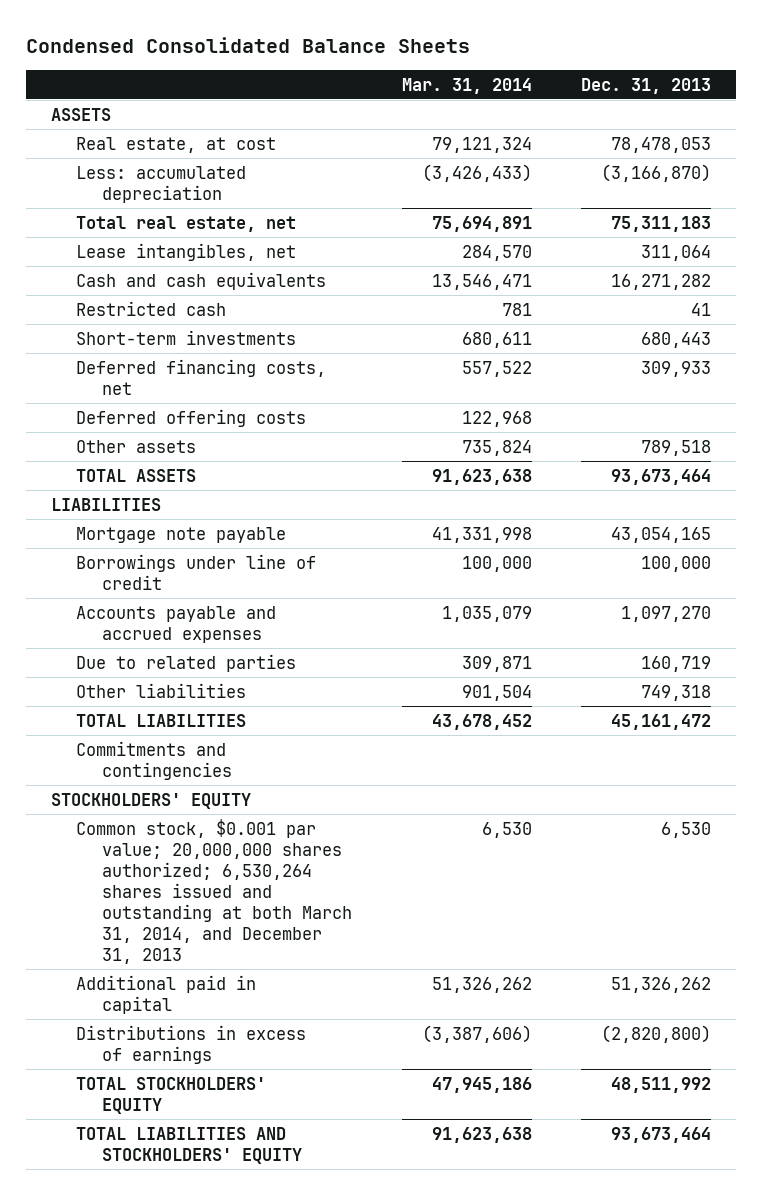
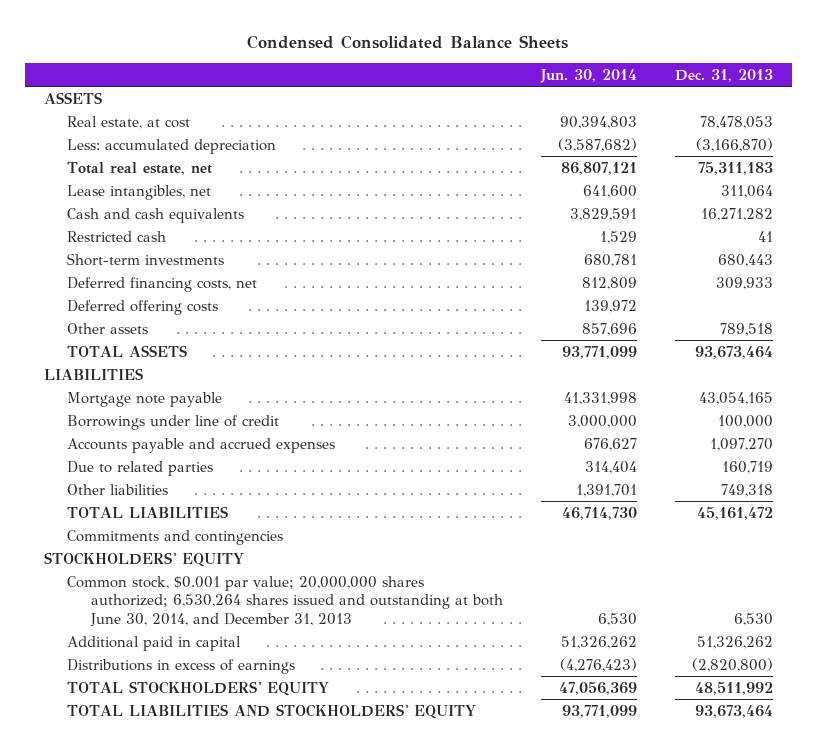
- | Mar. 31, 2014 | Dec. 31, 2013
+ | Jun. 30, 2014 | Dec. 31, 2013
- Common stock, $0.001 par value; 20,000,000 shares authorized; 6,530,264 shares issued and outstanding at both March 31, 2014, and December 31, 2013 | 6,530 | 6,530
+ Common stock, $0.001 par value; 20,000,000 shares authorized; 6,530,264 shares issued and outstanding at both June 30, 2014, and December 31, 2013 | 6,530 | 6,530

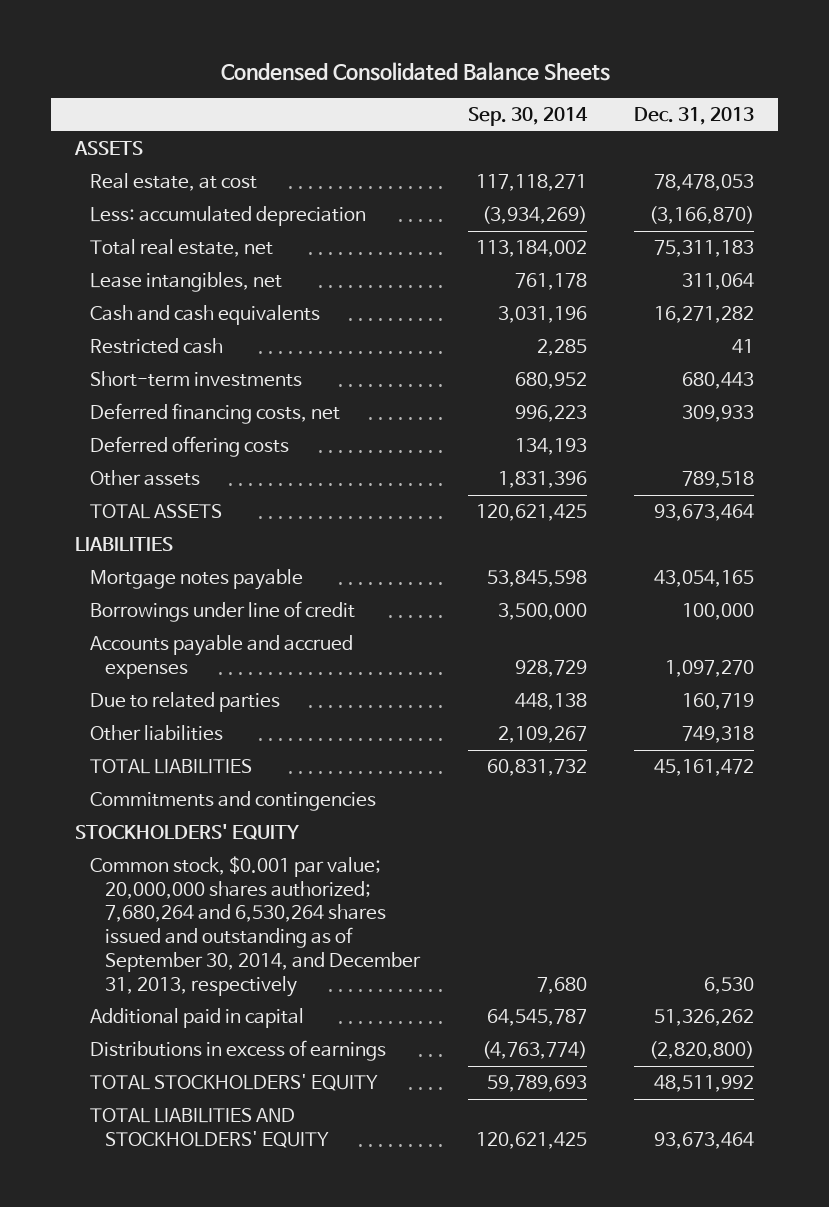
- | Jun. 30, 2014 | Dec. 31, 2013
+ | Sep. 30, 2014 | Dec. 31, 2013
- Mortgage note payable | 41,331,998 | 43,054,165
+ Mortgage notes payable | 53,845,598 | 43,054,165
- Common stock, $0.001 par value; 20,000,000 shares authorized; 6,530,264 shares issued and outstanding at both June 30, 2014, and December 31, 2013 | 6,530 | 6,530
+ Common stock, $0.001 par value; 20,000,000 shares authorized; 7,680,264 and 6,530,264 shares issued and outstanding as of September 30, 2014, and December 31, 2013, respectively | 7,680 | 6,530

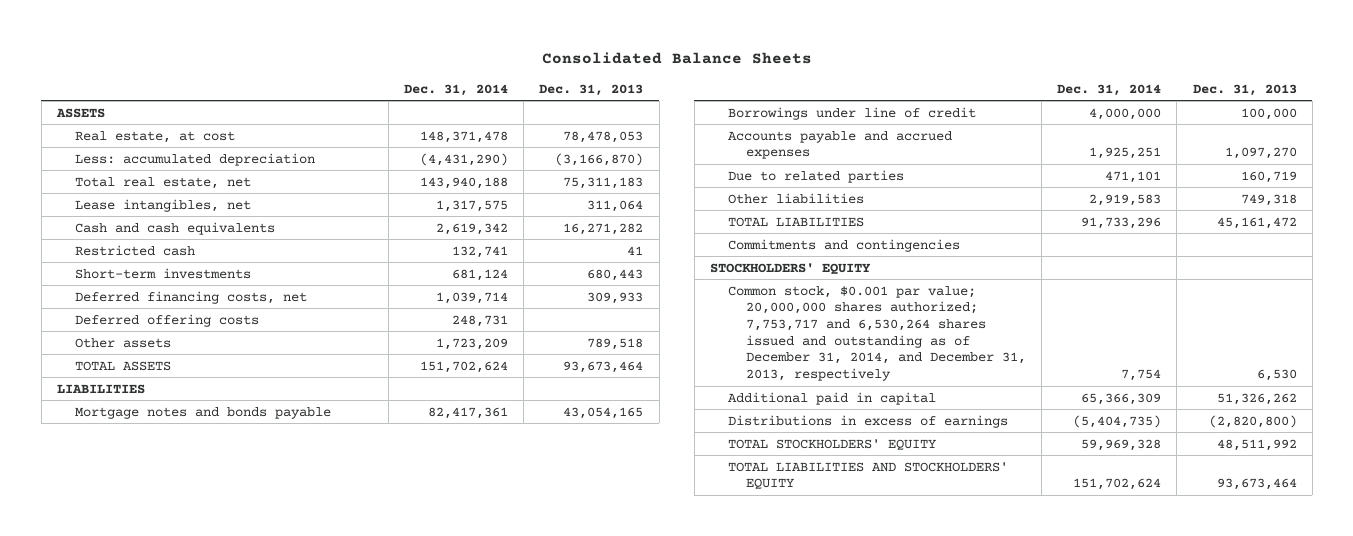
- Condensed Consolidated Balance Sheets
+ Consolidated Balance Sheets
- | Sep. 30, 2014 | Dec. 31, 2013
+ | Dec. 31, 2014 | Dec. 31, 2013
- Mortgage notes payable | 53,845,598 | 43,054,165
+ Mortgage notes and bonds payable | 82,417,361 | 43,054,165
- Common stock, $0.001 par value; 20,000,000 shares authorized; 7,680,264 and 6,530,264 shares issued and outstanding as of September 30, 2014, and December 31, 2013, respectively | 7,680 | 6,530
+ Common stock, $0.001 par value; 20,000,000 shares authorized; 7,753,717 and 6,530,264 shares issued and outstanding as of December 31, 2014, and December 31, 2013, respectively | 7,754 | 6,530

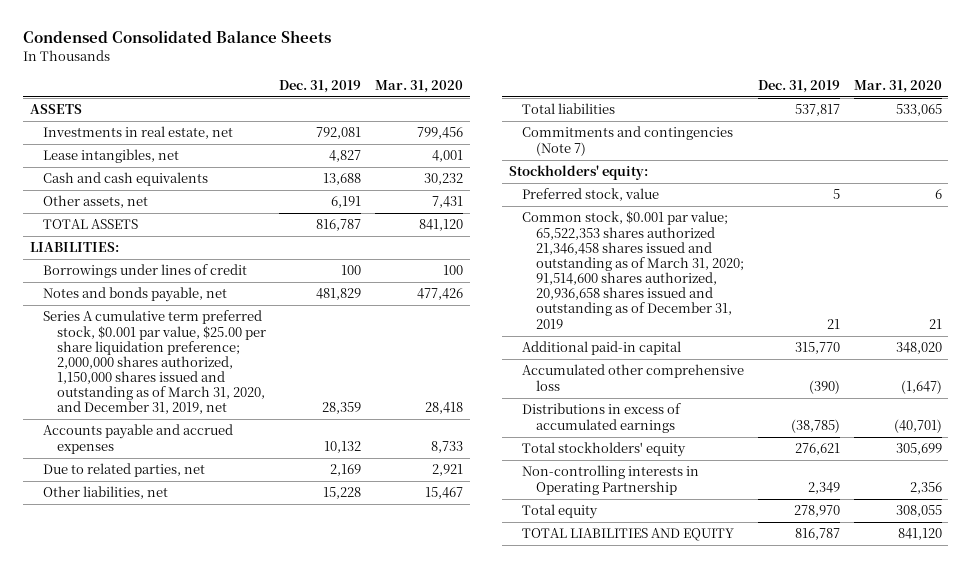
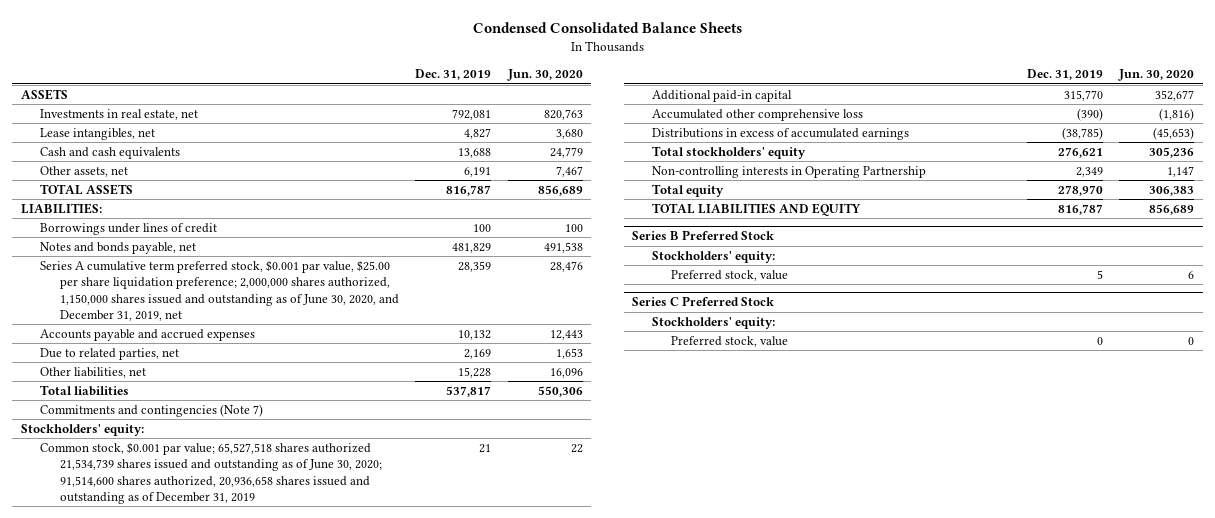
- | Dec. 31, 2019 | Mar. 31, 2020
+ | Dec. 31, 2019 | Jun. 30, 2020
- Series A cumulative term preferred stock, $0.001 par value, $25.00 per share liquidation preference; 2,000,000 shares authorized, 1,150,000 shares issued and outstanding as of March 31, 2020, and December 31, 2019, net | 28,359 | 28,418
+ Series A cumulative term preferred stock, $0.001 par value, $25.00 per share liquidation preference; 2,000,000 shares authorized, 1,150,000 shares issued and outstanding as of June 30, 2020, and December 31, 2019, net | 28,359 | 28,476
- Preferred stock, value | 5 | 6
- Common stock, $0.001 par value; 65,522,353 shares authorized 21,346,458 shares issued and outstanding as of March 31, 2020; 91,514,600 shares authorized, 20,936,658 shares issued and outstanding as of December 31, 2019 | 21 | 21
+ Common stock, $0.001 par value; 65,527,518 shares authorized 21,534,739 shares issued and outstanding as of June 30, 2020; 91,514,600 shares authorized, 20,936,658 shares issued and outstanding as of December 31, 2019 | 21 | 22
+ Series B Preferred Stock
+ Stockholders' equity:
+ Preferred stock, value | 5 | 6
+ Series C Preferred Stock
+ Stockholders' equity:
+ Preferred stock, value | 0 | 0

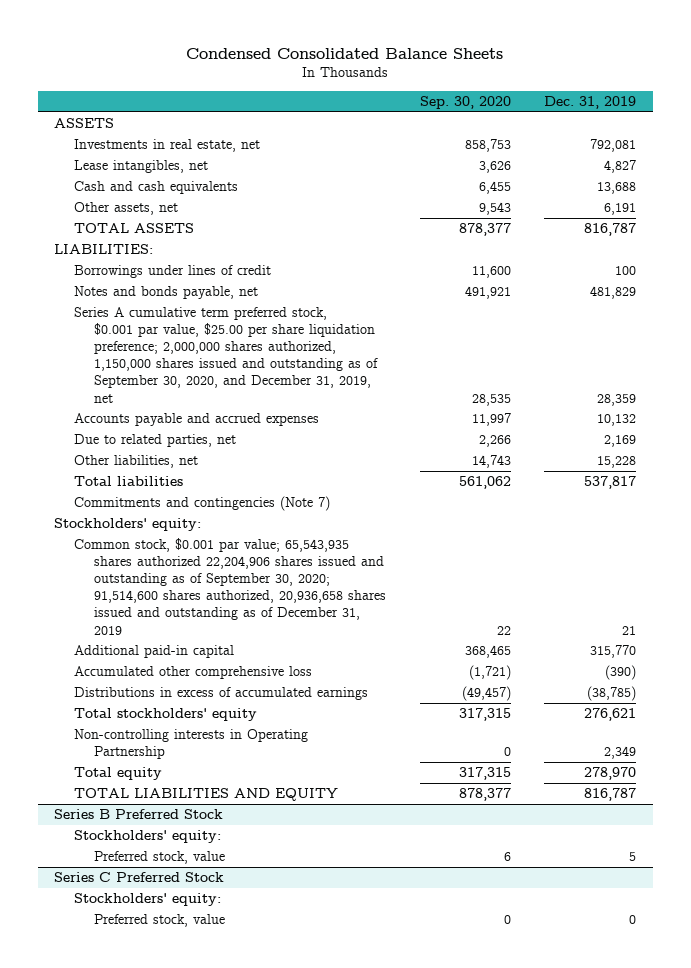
- | Dec. 31, 2019 | Jun. 30, 2020
+ | Sep. 30, 2020 | Dec. 31, 2019
- Series A cumulative term preferred stock, $0.001 par value, $25.00 per share liquidation preference; 2,000,000 shares authorized, 1,150,000 shares issued and outstanding as of June 30, 2020, and December 31, 2019, net | 28,359 | 28,476
+ Series A cumulative term preferred stock, $0.001 par value, $25.00 per share liquidation preference; 2,000,000 shares authorized, 1,150,000 shares issued and outstanding as of September 30, 2020, and December 31, 2019, net | 28,535 | 28,359
- Common stock, $0.001 par value; 65,527,518 shares authorized 21,534,739 shares issued and outstanding as of June 30, 2020; 91,514,600 shares authorized, 20,936,658 shares issued and outstanding as of December 31, 2019 | 21 | 22
+ Common stock, $0.001 par value; 65,543,935 shares authorized 22,204,906 shares issued and outstanding as of September 30, 2020; 91,514,600 shares authorized, 20,936,658 shares issued and outstanding as of December 31, 2019 | 22 | 21

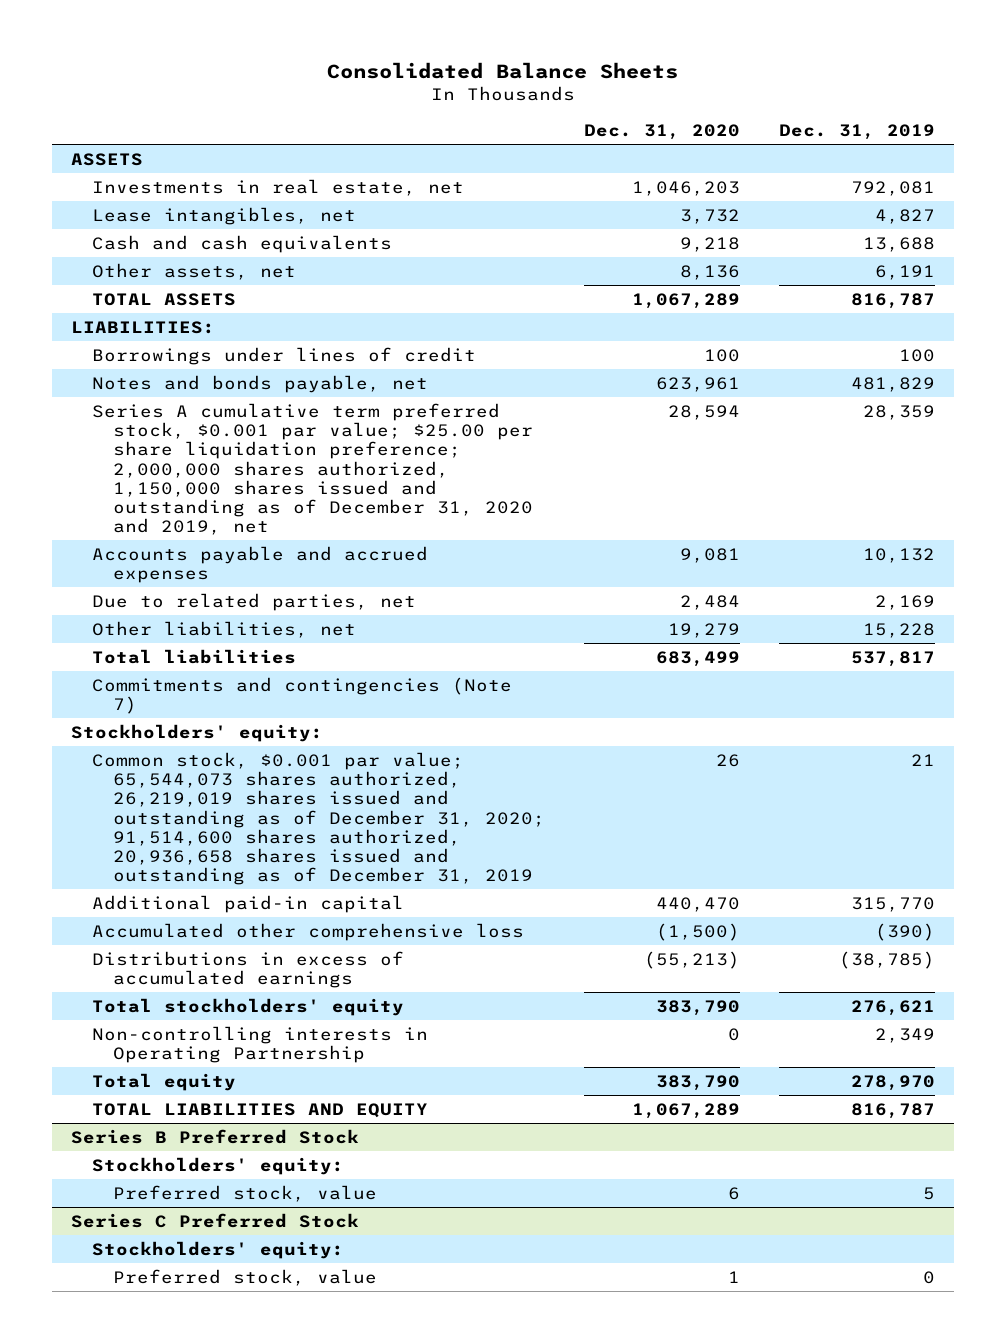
- Condensed Consolidated Balance Sheets
+ Consolidated Balance Sheets
- | Sep. 30, 2020 | Dec. 31, 2019
+ | Dec. 31, 2020 | Dec. 31, 2019
- Series A cumulative term preferred stock, $0.001 par value, $25.00 per share liquidation preference; 2,000,000 shares authorized, 1,150,000 shares issued and outstanding as of September 30, 2020, and December 31, 2019, net | 28,535 | 28,359
+ Series A cumulative term preferred stock, $0.001 par value; $25.00 per share liquidation preference; 2,000,000 shares authorized, 1,150,000 shares issued and outstanding as of December 31, 2020 and 2019, net | 28,594 | 28,359
- Common stock, $0.001 par value; 65,543,935 shares authorized 22,204,906 shares issued and outstanding as of September 30, 2020; 91,514,600 shares authorized, 20,936,658 shares issued and outstanding as of December 31, 2019 | 22 | 21
+ Common stock, $0.001 par value; 65,544,073 shares authorized, 26,219,019 shares issued and outstanding as of December 31, 2020; 91,514,600 shares authorized, 20,936,658 shares issued and outstanding as of December 31, 2019 | 26 | 21

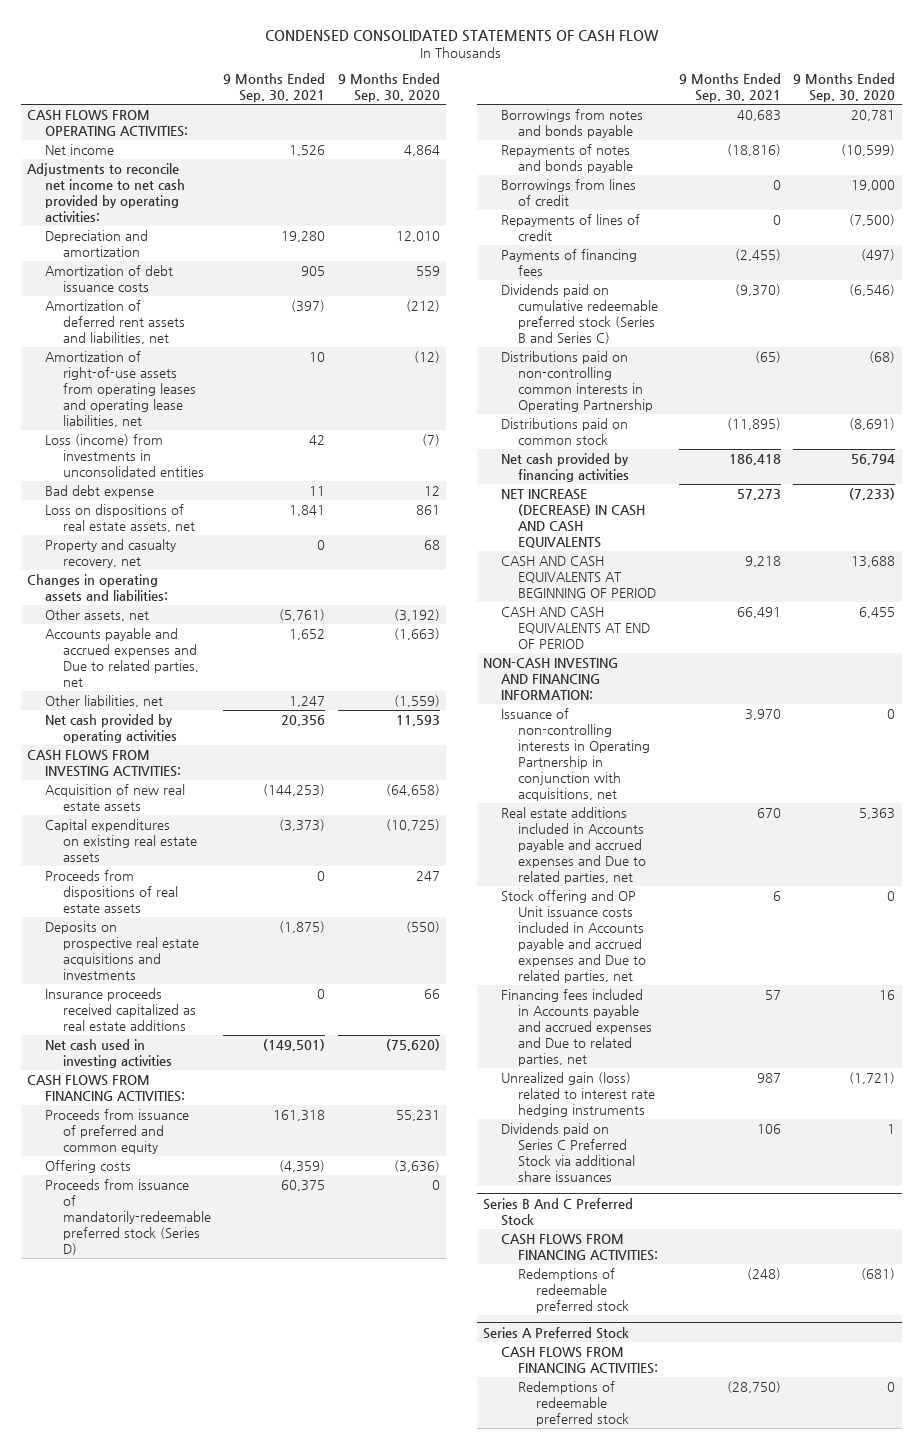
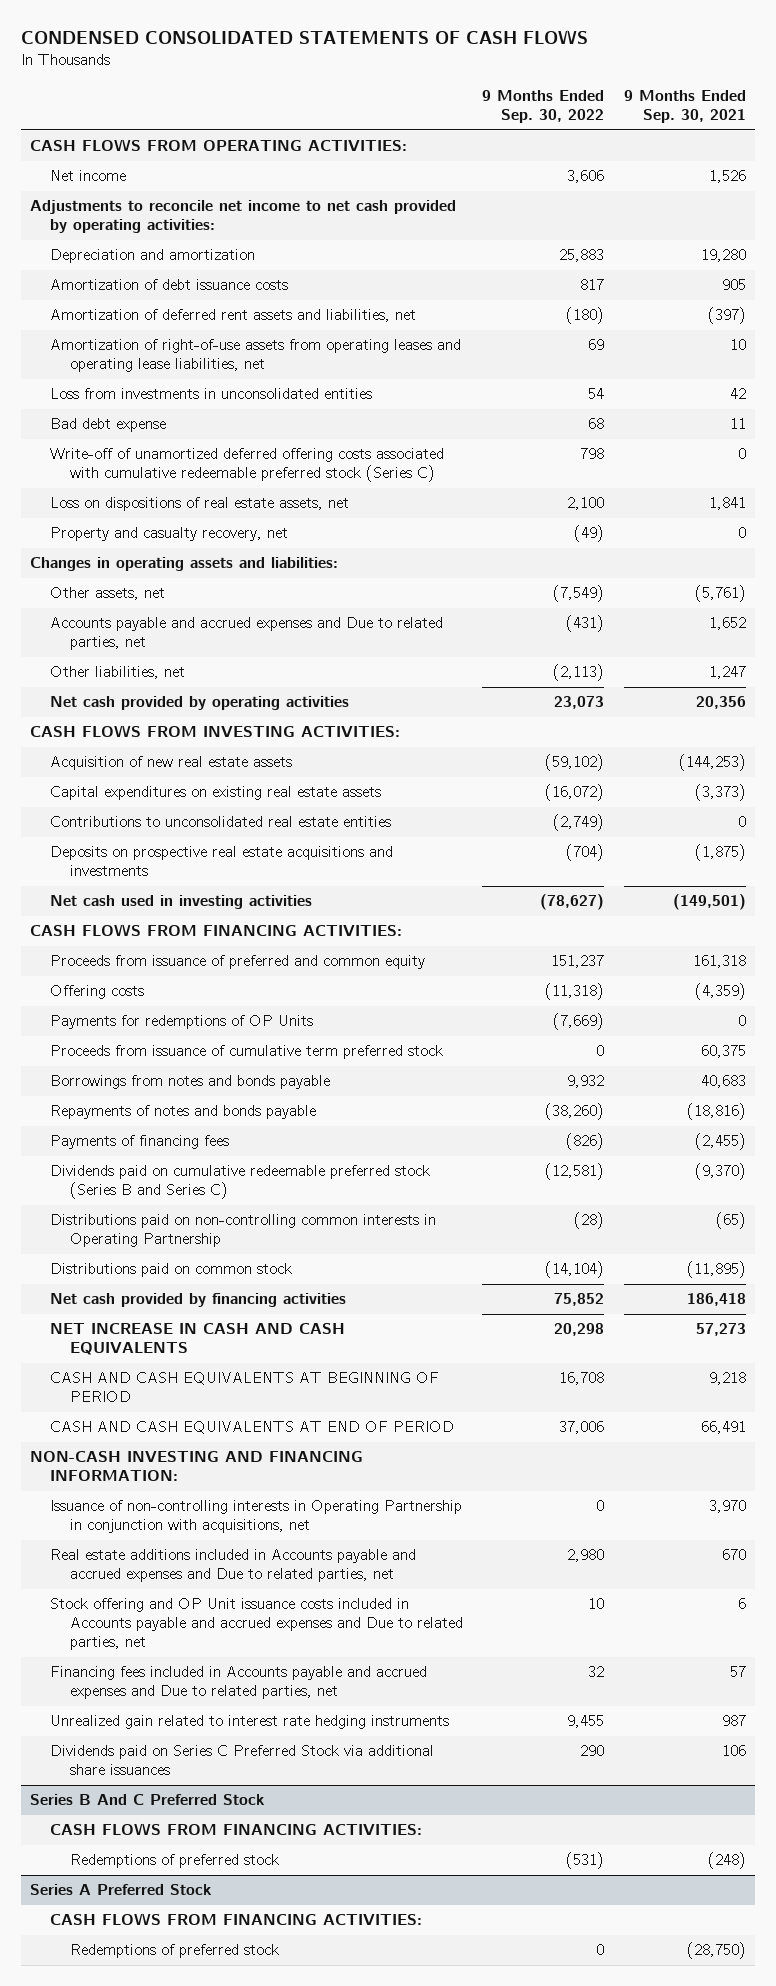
- CONDENSED CONSOLIDATED STATEMENTS OF CASH FLOW
+ CONDENSED CONSOLIDATED STATEMENTS OF CASH FLOWS
- | 9 Months Ended Sep. 30, 2021 | 9 Months Ended Sep. 30, 2020
+ | 9 Months Ended Sep. 30, 2022 | 9 Months Ended Sep. 30, 2021
- Loss (income) from investments in unconsolidated entities | 42 | (7)
+ Loss from investments in unconsolidated entities | 54 | 42
+ Write-off of unamortized deferred offering costs associated with cumulative redeemable preferred stock (Series C) | 798 | 0
- Proceeds from dispositions of real estate assets | 0 | 247
+ Contributions to unconsolidated real estate entities | (2,749) | 0
- Insurance proceeds received capitalized as real estate additions | 0 | 66
- Proceeds from issuance of mandatorily-redeemable preferred stock (Series D) | 60,375 | 0
+ Payments for redemptions of OP Units | (7,669) | 0
+ Proceeds from issuance of cumulative term preferred stock | 0 | 60,375
- Borrowings from lines of credit | 0 | 19,000
- Repayments of lines of credit | 0 | (7,500)
- NET INCREASE (DECREASE) IN CASH AND CASH EQUIVALENTS | 57,273 | (7,233)
+ NET INCREASE IN CASH AND CASH EQUIVALENTS | 20,298 | 57,273
- Unrealized gain (loss) related to interest rate hedging instruments | 987 | (1,721)
+ Unrealized gain related to interest rate hedging instruments | 9,455 | 987
@ Series B And C Preferred Stock
- Redemptions of redeemable preferred stock | (248) | (681)
+ Redemptions of preferred stock | (531) | (248)
@ Series A Preferred Stock
- Redemptions of redeemable preferred stock | (28,750) | 0
+ Redemptions of preferred stock | 0 | (28,750)

